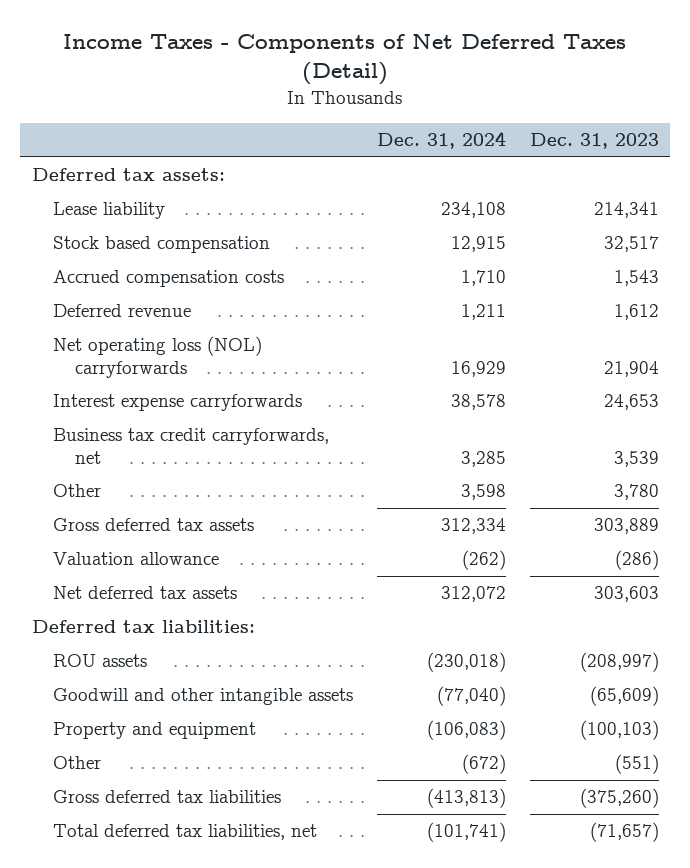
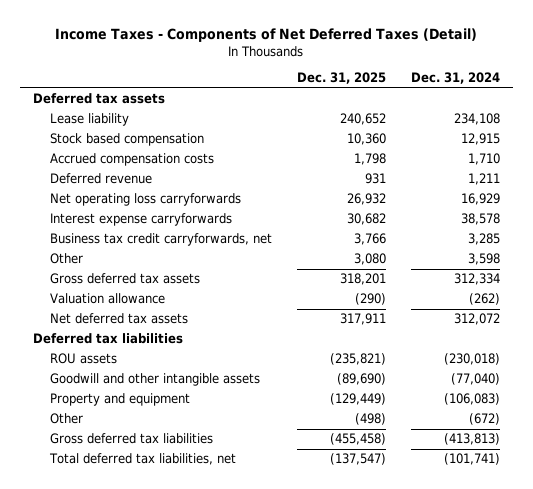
- | Dec. 31, 2024 | Dec. 31, 2023
+ | Dec. 31, 2025 | Dec. 31, 2024
- Deferred tax assets:
+ Deferred tax assets
- Net operating loss (NOL) carryforwards | 16,929 | 21,904
+ Net operating loss carryforwards | 26,932 | 16,929
- Deferred tax liabilities:
+ Deferred tax liabilities

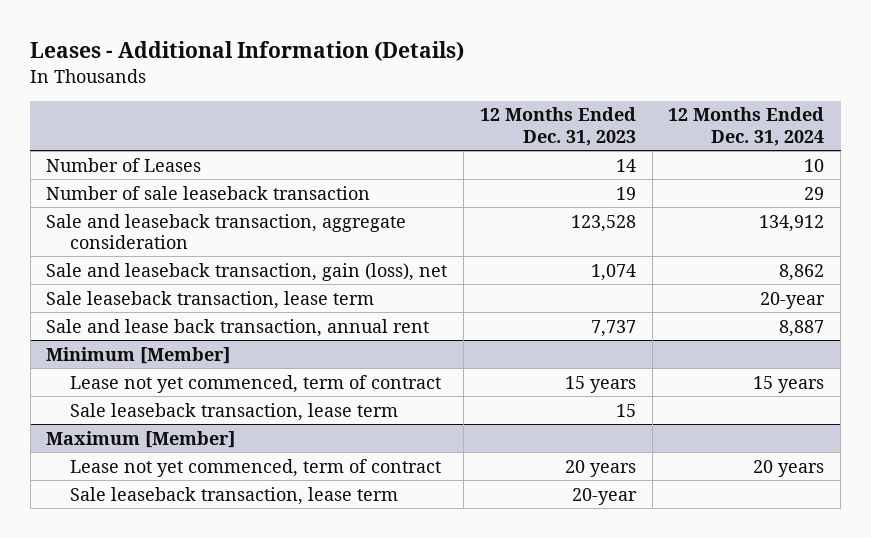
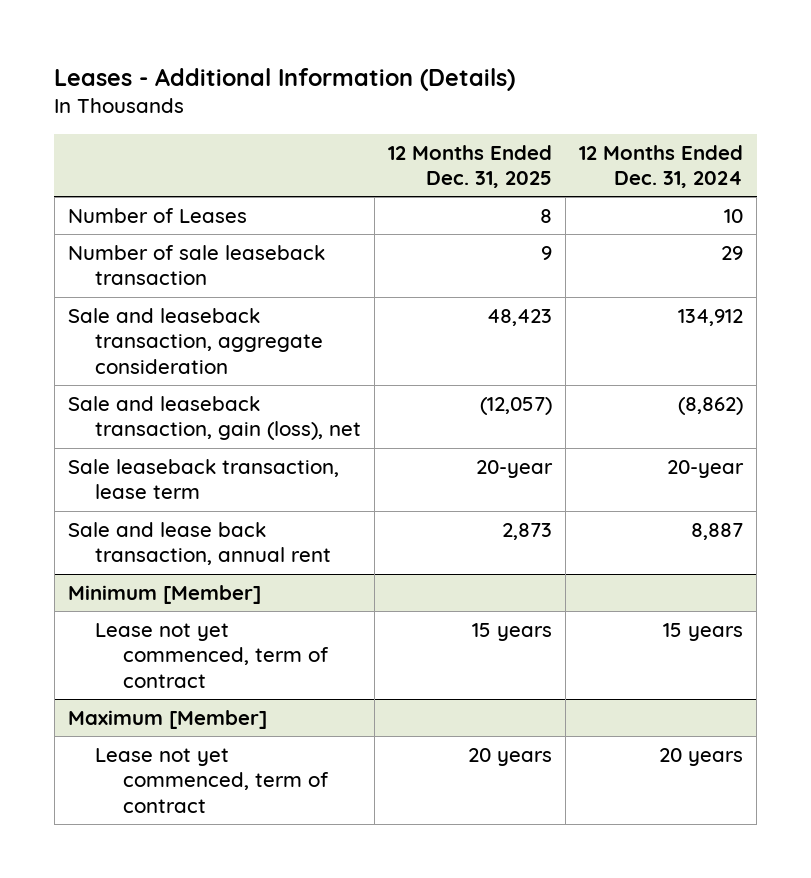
- | 12 Months Ended Dec. 31, 2023 | 12 Months Ended Dec. 31, 2024
+ | 12 Months Ended Dec. 31, 2025 | 12 Months Ended Dec. 31, 2024
- Sale and leaseback transaction, gain (loss), net | 1,074 | 8,862
+ Sale and leaseback transaction, gain (loss), net | (12,057) | (8,862)
@ Minimum [Member]
- Sale leaseback transaction, lease term | 15 |
@ Maximum [Member]
- Sale leaseback transaction, lease term | 20-year |

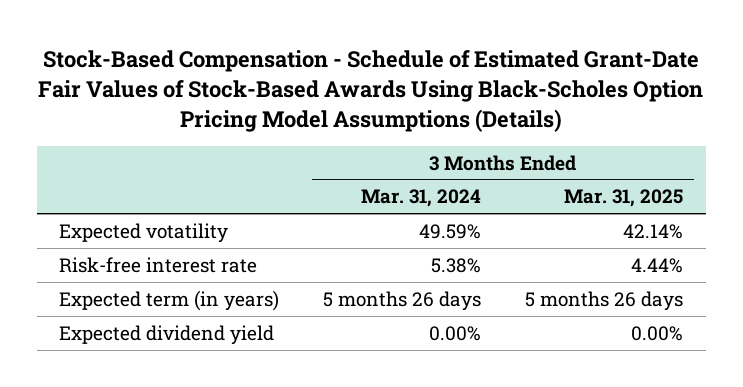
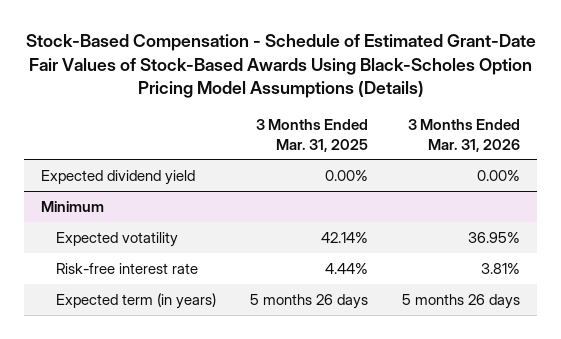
- | 3 Months Ended Mar. 31, 2024 | 3 Months Ended Mar. 31, 2025
+ | 3 Months Ended Mar. 31, 2025 | 3 Months Ended Mar. 31, 2026
moved up: Expected dividend yield | 0.00% | 0.00%
+ Minimum

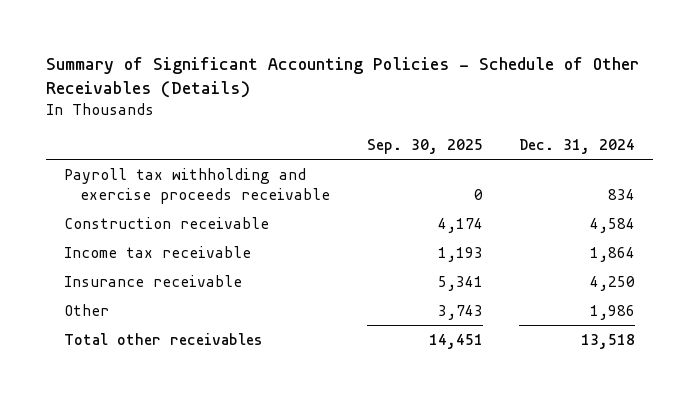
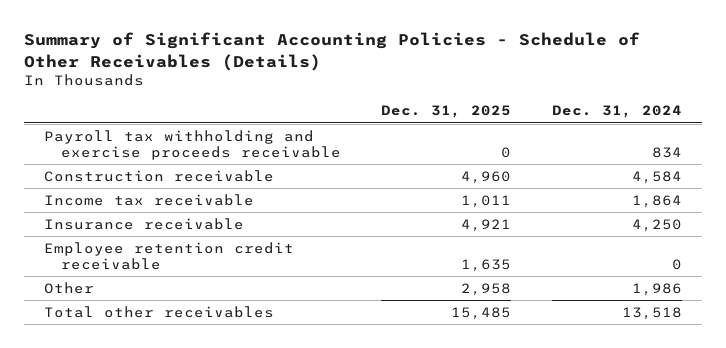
- | Sep. 30, 2025 | Dec. 31, 2024
+ | Dec. 31, 2025 | Dec. 31, 2024
+ Employee retention credit receivable | 1,635 | 0

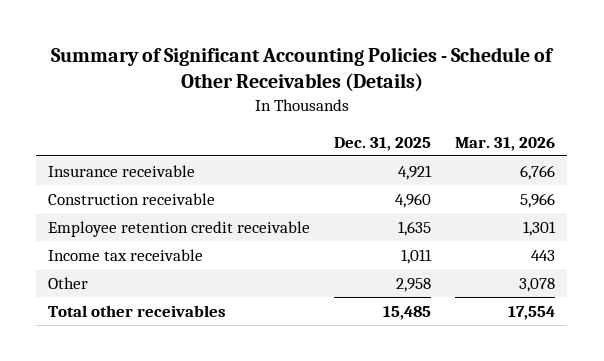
- | Dec. 31, 2025 | Dec. 31, 2024
+ | Dec. 31, 2025 | Mar. 31, 2026
- Payroll tax withholding and exercise proceeds receivable | 0 | 834
moved down: Construction receivable | 4,960 | 5,966
moved down: Income tax receivable | 1,011 | 443

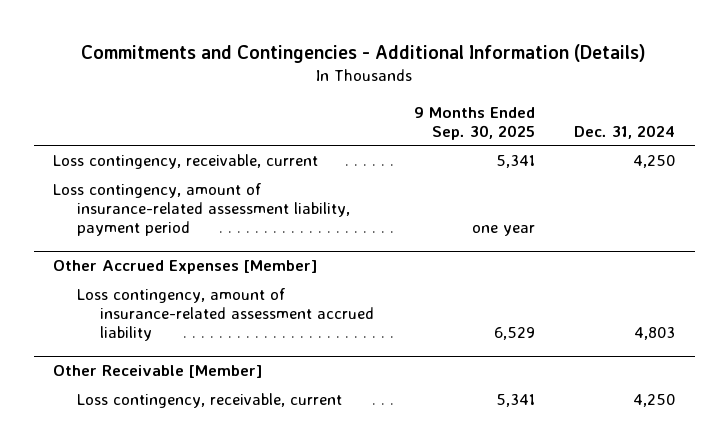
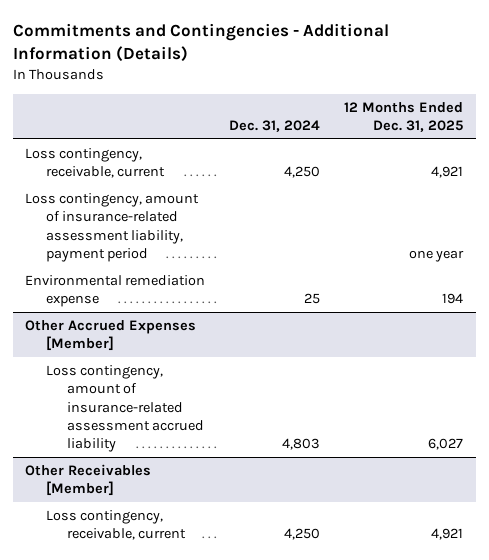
- | 9 Months Ended Sep. 30, 2025 | Dec. 31, 2024
+ | Dec. 31, 2024 | 12 Months Ended Dec. 31, 2025
+ Environmental remediation expense | 25 | 194
- Other Receivable [Member]
+ Other Receivables [Member]

